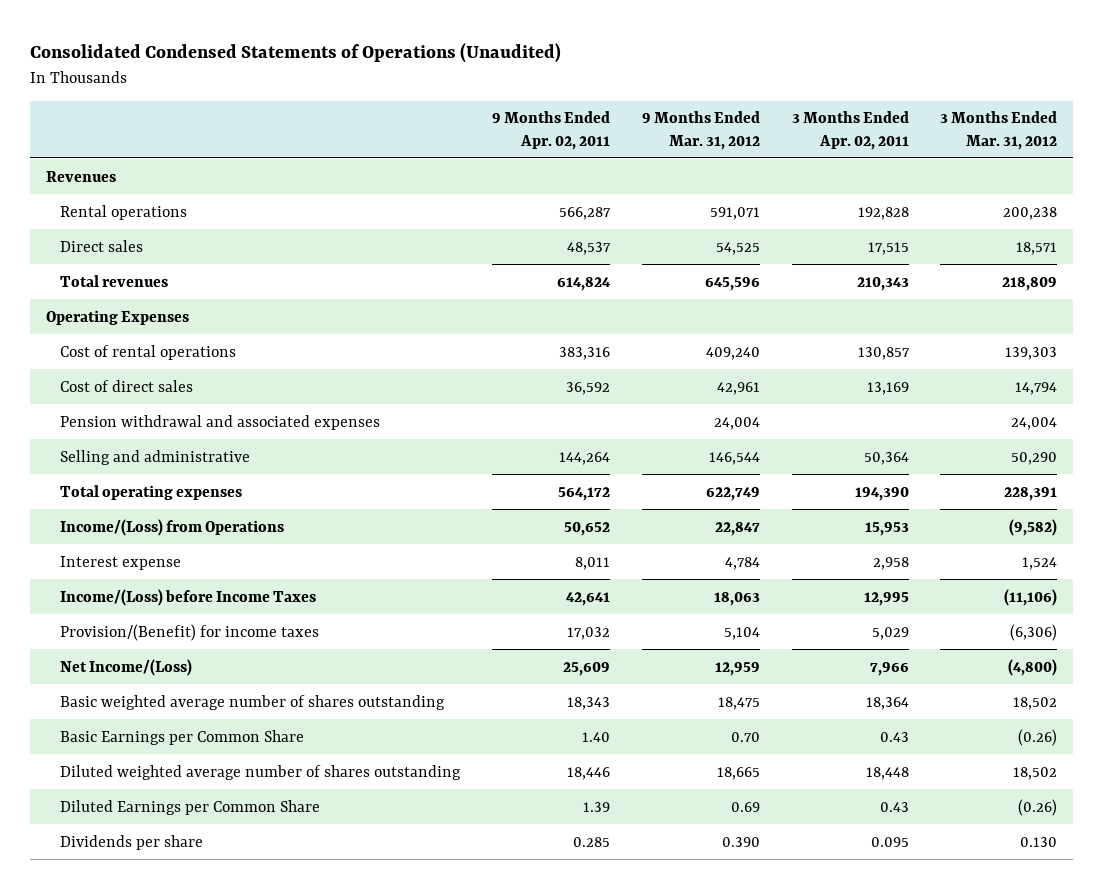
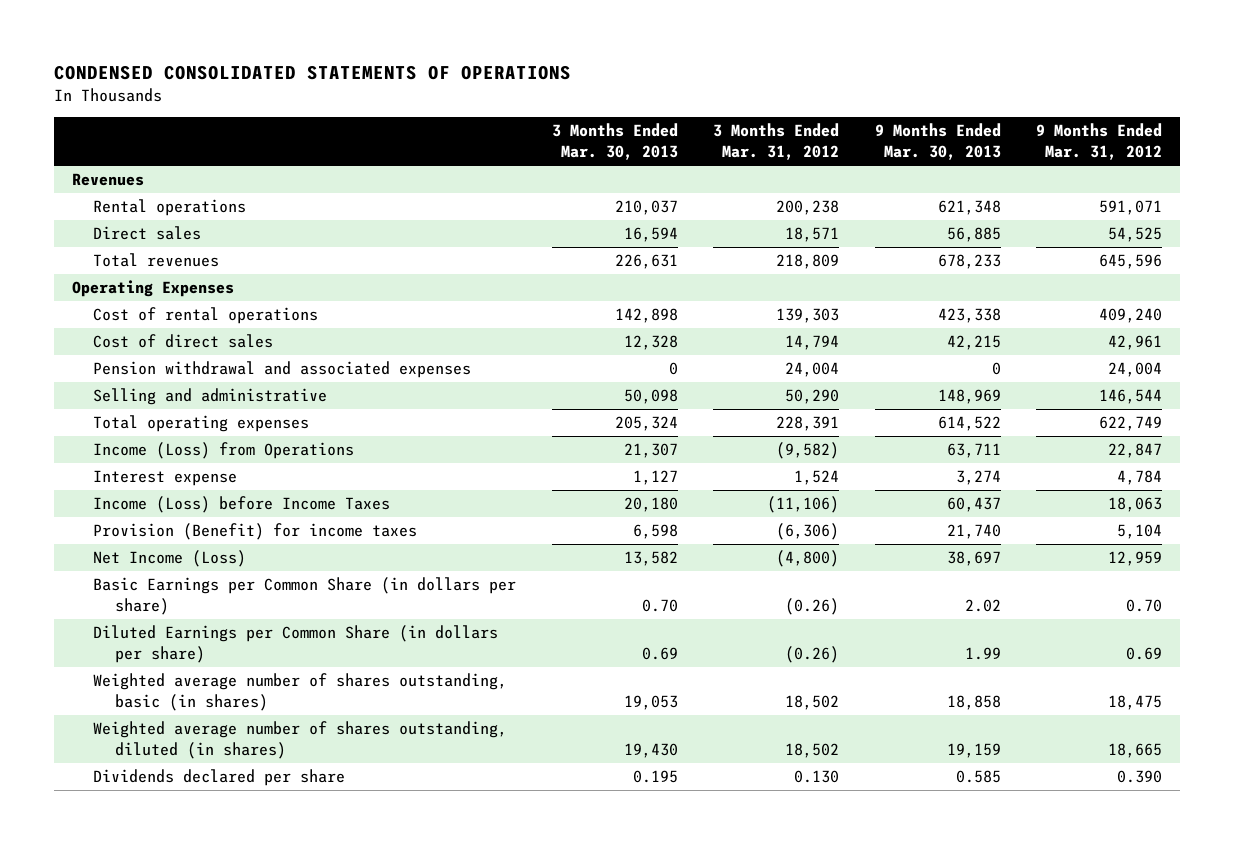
- Consolidated Condensed Statements of Operations (Unaudited)
+ CONDENSED CONSOLIDATED STATEMENTS OF OPERATIONS
- | 9 Months Ended Apr. 02, 2011 | 9 Months Ended Mar. 31, 2012 | 3 Months Ended Apr. 02, 2011 | 3 Months Ended Mar. 31, 2012
+ | 3 Months Ended Mar. 30, 2013 | 3 Months Ended Mar. 31, 2012 | 9 Months Ended Mar. 30, 2013 | 9 Months Ended Mar. 31, 2012
- Income/(Loss) from Operations | 50,652 | 22,847 | 15,953 | (9,582)
+ Income (Loss) from Operations | 21,307 | (9,582) | 63,711 | 22,847
- Income/(Loss) before Income Taxes | 42,641 | 18,063 | 12,995 | (11,106)
- Provision/(Benefit) for income taxes | 17,032 | 5,104 | 5,029 | (6,306)
- Net Income/(Loss) | 25,609 | 12,959 | 7,966 | (4,800)
- Basic weighted average number of shares outstanding | 18,343 | 18,475 | 18,364 | 18,502
- Basic Earnings per Common Share | 1.40 | 0.70 | 0.43 | (0.26)
- Diluted weighted average number of shares outstanding | 18,446 | 18,665 | 18,448 | 18,502
- Diluted Earnings per Common Share | 1.39 | 0.69 | 0.43 | (0.26)
- Dividends per share | 0.285 | 0.390 | 0.095 | 0.130
+ Income (Loss) before Income Taxes | 20,180 | (11,106) | 60,437 | 18,063
+ Provision (Benefit) for income taxes | 6,598 | (6,306) | 21,740 | 5,104
+ Net Income (Loss) | 13,582 | (4,800) | 38,697 | 12,959
+ Basic Earnings per Common Share (in dollars per share) | 0.70 | (0.26) | 2.02 | 0.70
+ Diluted Earnings per Common Share (in dollars per share) | 0.69 | (0.26) | 1.99 | 0.69
+ Weighted average number of shares outstanding, basic (in shares) | 19,053 | 18,502 | 18,858 | 18,475
+ Weighted average number of shares outstanding, diluted (in shares) | 19,430 | 18,502 | 19,159 | 18,665
+ Dividends declared per share | 0.195 | 0.130 | 0.585 | 0.390

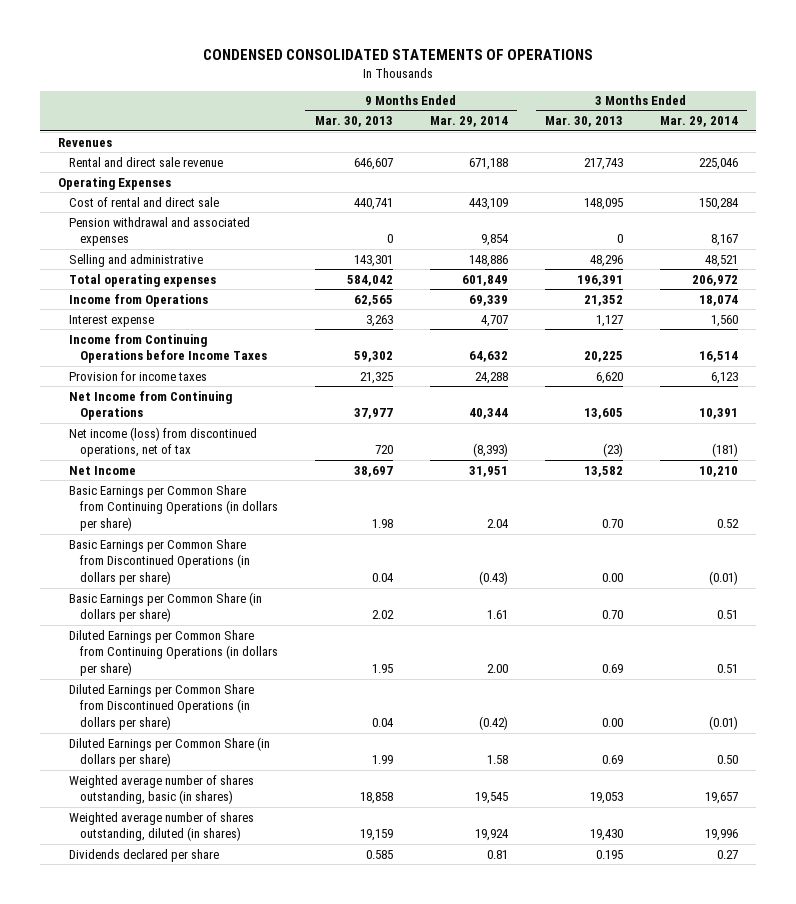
- | 3 Months Ended Mar. 30, 2013 | 3 Months Ended Mar. 31, 2012 | 9 Months Ended Mar. 30, 2013 | 9 Months Ended Mar. 31, 2012
+ | 9 Months Ended Mar. 30, 2013 | 9 Months Ended Mar. 29, 2014 | 3 Months Ended Mar. 30, 2013 | 3 Months Ended Mar. 29, 2014
- Rental operations | 210,037 | 200,238 | 621,348 | 591,071
- Direct sales | 16,594 | 18,571 | 56,885 | 54,525
- Total revenues | 226,631 | 218,809 | 678,233 | 645,596
+ Rental and direct sale revenue | 646,607 | 671,188 | 217,743 | 225,046
- Cost of rental operations | 142,898 | 139,303 | 423,338 | 409,240
- Cost of direct sales | 12,328 | 14,794 | 42,215 | 42,961
+ Cost of rental and direct sale | 440,741 | 443,109 | 148,095 | 150,284
- Selling and administrative | 50,098 | 50,290 | 148,969 | 146,544
- Total operating expenses | 205,324 | 228,391 | 614,522 | 622,749
- Income (Loss) from Operations | 21,307 | (9,582) | 63,711 | 22,847
- Interest expense | 1,127 | 1,524 | 3,274 | 4,784
- Income (Loss) before Income Taxes | 20,180 | (11,106) | 60,437 | 18,063
- Provision (Benefit) for income taxes | 6,598 | (6,306) | 21,740 | 5,104
- Net Income (Loss) | 13,582 | (4,800) | 38,697 | 12,959
+ Selling and administrative | 143,301 | 148,886 | 48,296 | 48,521
+ Total operating expenses | 584,042 | 601,849 | 196,391 | 206,972
+ Income from Operations | 62,565 | 69,339 | 21,352 | 18,074
+ Interest expense | 3,263 | 4,707 | 1,127 | 1,560
+ Income from Continuing Operations before Income Taxes | 59,302 | 64,632 | 20,225 | 16,514
+ Provision for income taxes | 21,325 | 24,288 | 6,620 | 6,123
+ Net Income from Continuing Operations | 37,977 | 40,344 | 13,605 | 10,391
+ Net income (loss) from discontinued operations, net of tax | 720 | (8,393) | (23) | (181)
+ Net Income | 38,697 | 31,951 | 13,582 | 10,210
+ Basic Earnings per Common Share from Continuing Operations (in dollars per share) | 1.98 | 2.04 | 0.70 | 0.52
+ Basic Earnings per Common Share from Discontinued Operations (in dollars per share) | 0.04 | (0.43) | 0.00 | (0.01)
+ Diluted Earnings per Common Share from Continuing Operations (in dollars per share) | 1.95 | 2.00 | 0.69 | 0.51
+ Diluted Earnings per Common Share from Discontinued Operations (in dollars per share) | 0.04 | (0.42) | 0.00 | (0.01)

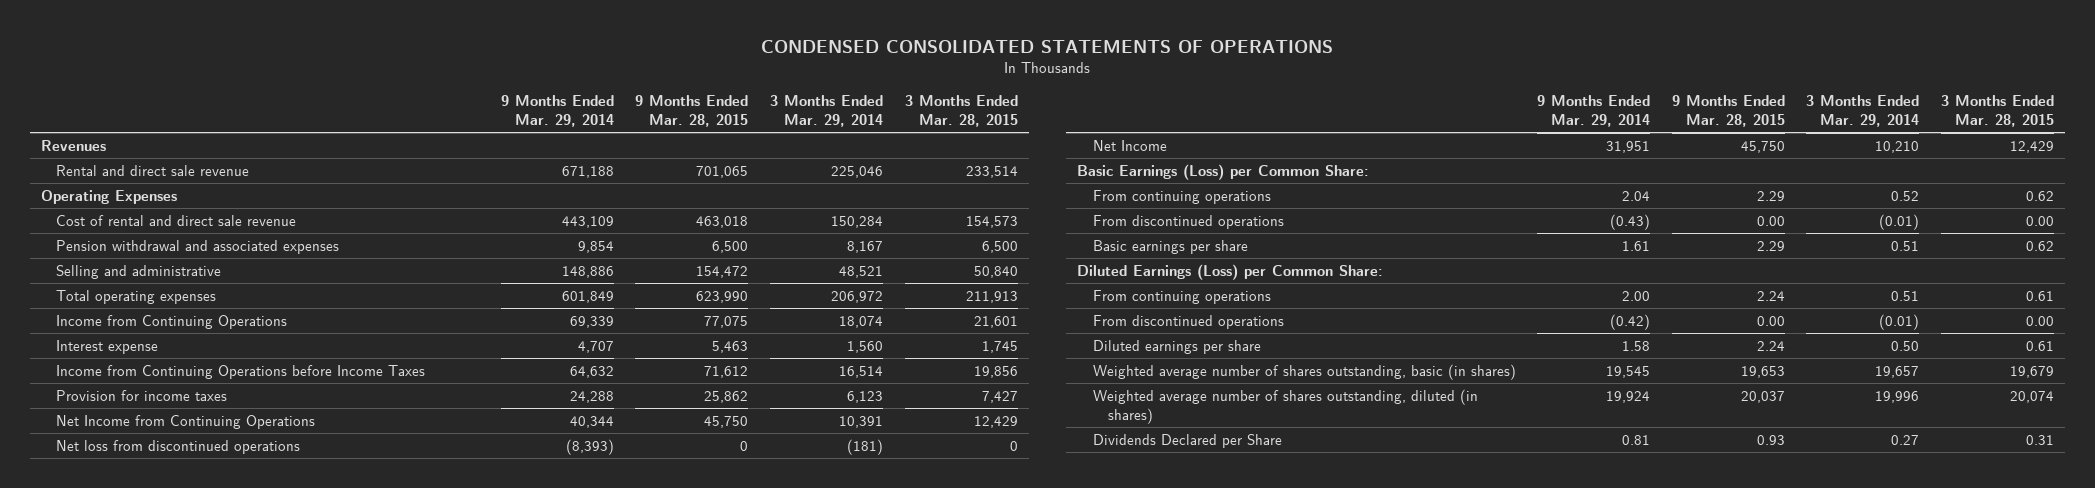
- | 9 Months Ended Mar. 30, 2013 | 9 Months Ended Mar. 29, 2014 | 3 Months Ended Mar. 30, 2013 | 3 Months Ended Mar. 29, 2014
+ | 9 Months Ended Mar. 29, 2014 | 9 Months Ended Mar. 28, 2015 | 3 Months Ended Mar. 29, 2014 | 3 Months Ended Mar. 28, 2015
- Cost of rental and direct sale | 440,741 | 443,109 | 148,095 | 150,284
+ Cost of rental and direct sale revenue | 443,109 | 463,018 | 150,284 | 154,573
- Income from Operations | 62,565 | 69,339 | 21,352 | 18,074
+ Income from Continuing Operations | 69,339 | 77,075 | 18,074 | 21,601
- Net income (loss) from discontinued operations, net of tax | 720 | (8,393) | (23) | (181)
+ Net loss from discontinued operations | (8,393) | 0 | (181) | 0
- Basic Earnings per Common Share from Continuing Operations (in dollars per share) | 1.98 | 2.04 | 0.70 | 0.52
- Basic Earnings per Common Share from Discontinued Operations (in dollars per share) | 0.04 | (0.43) | 0.00 | (0.01)
- Basic Earnings per Common Share (in dollars per share) | 2.02 | 1.61 | 0.70 | 0.51
- Diluted Earnings per Common Share from Continuing Operations (in dollars per share) | 1.95 | 2.00 | 0.69 | 0.51
- Diluted Earnings per Common Share from Discontinued Operations (in dollars per share) | 0.04 | (0.42) | 0.00 | (0.01)
- Diluted Earnings per Common Share (in dollars per share) | 1.99 | 1.58 | 0.69 | 0.50
+ Basic Earnings (Loss) per Common Share:
+ From continuing operations | 2.04 | 2.29 | 0.52 | 0.62
+ From discontinued operations | (0.43) | 0.00 | (0.01) | 0.00
+ Basic earnings per share | 1.61 | 2.29 | 0.51 | 0.62
+ Diluted Earnings (Loss) per Common Share:
+ From continuing operations | 2.00 | 2.24 | 0.51 | 0.61
+ From discontinued operations | (0.42) | 0.00 | (0.01) | 0.00
+ Diluted earnings per share | 1.58 | 2.24 | 0.50 | 0.61
- Dividends declared per share | 0.585 | 0.81 | 0.195 | 0.27
+ Dividends Declared per Share | 0.81 | 0.93 | 0.27 | 0.31

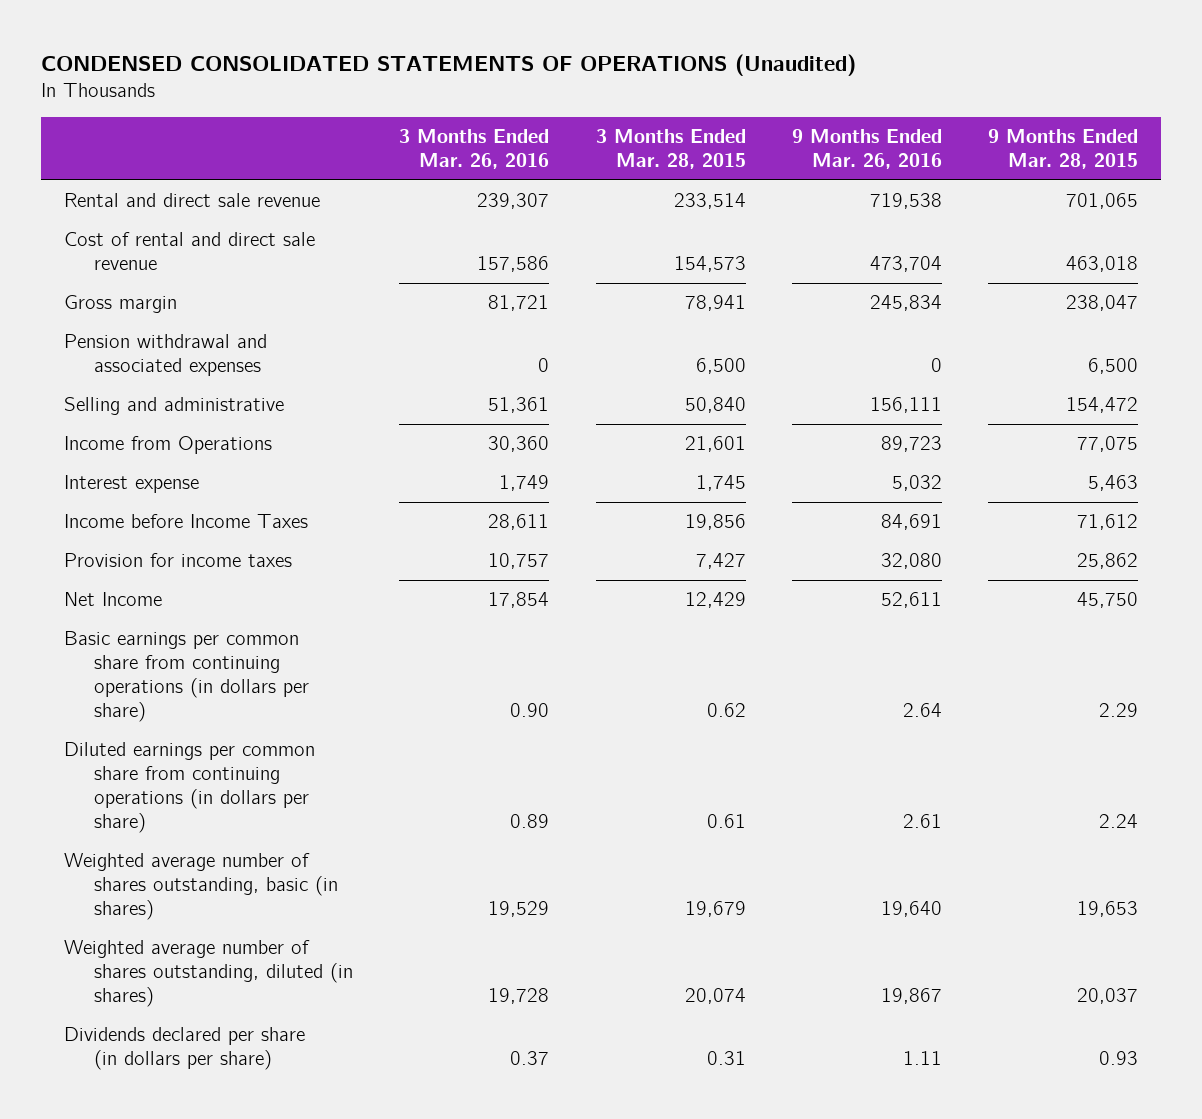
- CONDENSED CONSOLIDATED STATEMENTS OF OPERATIONS
+ CONDENSED CONSOLIDATED STATEMENTS OF OPERATIONS (Unaudited)
- | 9 Months Ended Mar. 29, 2014 | 9 Months Ended Mar. 28, 2015 | 3 Months Ended Mar. 29, 2014 | 3 Months Ended Mar. 28, 2015
+ | 3 Months Ended Mar. 26, 2016 | 3 Months Ended Mar. 28, 2015 | 9 Months Ended Mar. 26, 2016 | 9 Months Ended Mar. 28, 2015
- Revenues
- Operating Expenses
+ Gross margin | 81,721 | 78,941 | 245,834 | 238,047
- Total operating expenses | 601,849 | 623,990 | 206,972 | 211,913
- Income from Continuing Operations | 69,339 | 77,075 | 18,074 | 21,601
+ Income from Operations | 30,360 | 21,601 | 89,723 | 77,075
- Income from Continuing Operations before Income Taxes | 64,632 | 71,612 | 16,514 | 19,856
+ Income before Income Taxes | 28,611 | 19,856 | 84,691 | 71,612
- Net Income from Continuing Operations | 40,344 | 45,750 | 10,391 | 12,429
- Net loss from discontinued operations | (8,393) | 0 | (181) | 0
- Basic Earnings (Loss) per Common Share:
- From continuing operations | 2.04 | 2.29 | 0.52 | 0.62
- From discontinued operations | (0.43) | 0.00 | (0.01) | 0.00
- Basic earnings per share | 1.61 | 2.29 | 0.51 | 0.62
- Diluted Earnings (Loss) per Common Share:
- From continuing operations | 2.00 | 2.24 | 0.51 | 0.61
- From discontinued operations | (0.42) | 0.00 | (0.01) | 0.00
- Diluted earnings per share | 1.58 | 2.24 | 0.50 | 0.61
+ Basic earnings per common share from continuing operations (in dollars per share) | 0.90 | 0.62 | 2.64 | 2.29
+ Diluted earnings per common share from continuing operations (in dollars per share) | 0.89 | 0.61 | 2.61 | 2.24
- Dividends Declared per Share | 0.81 | 0.93 | 0.27 | 0.31
+ Dividends declared per share (in dollars per share) | 0.37 | 0.31 | 1.11 | 0.93

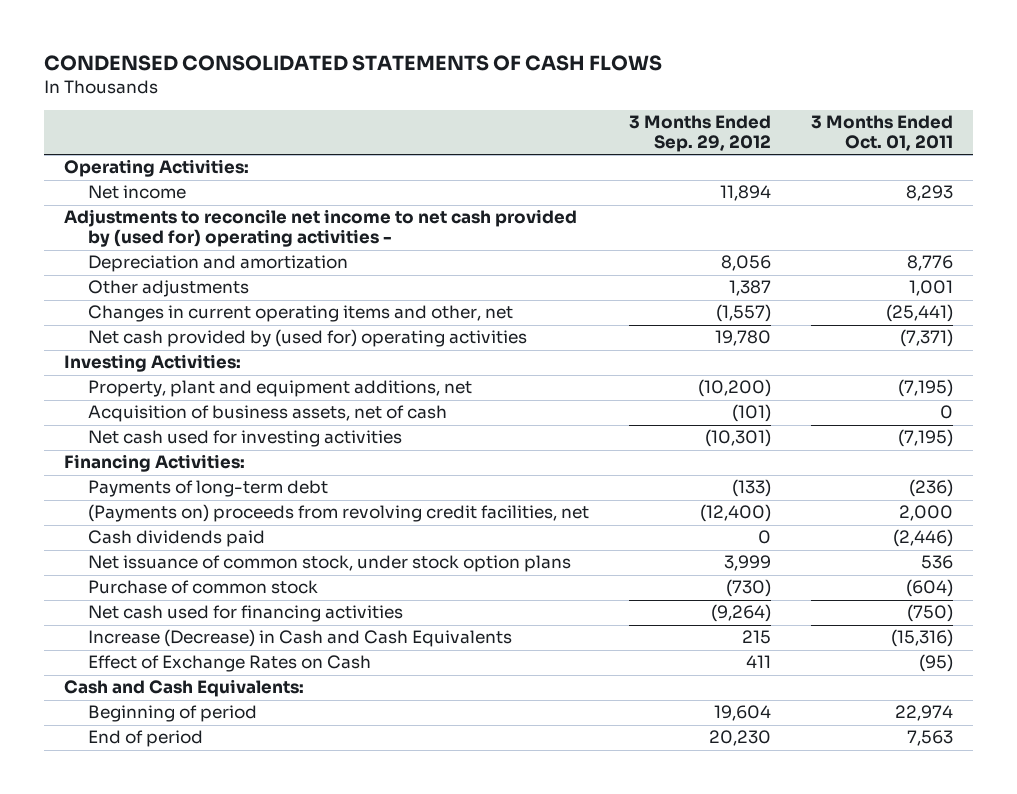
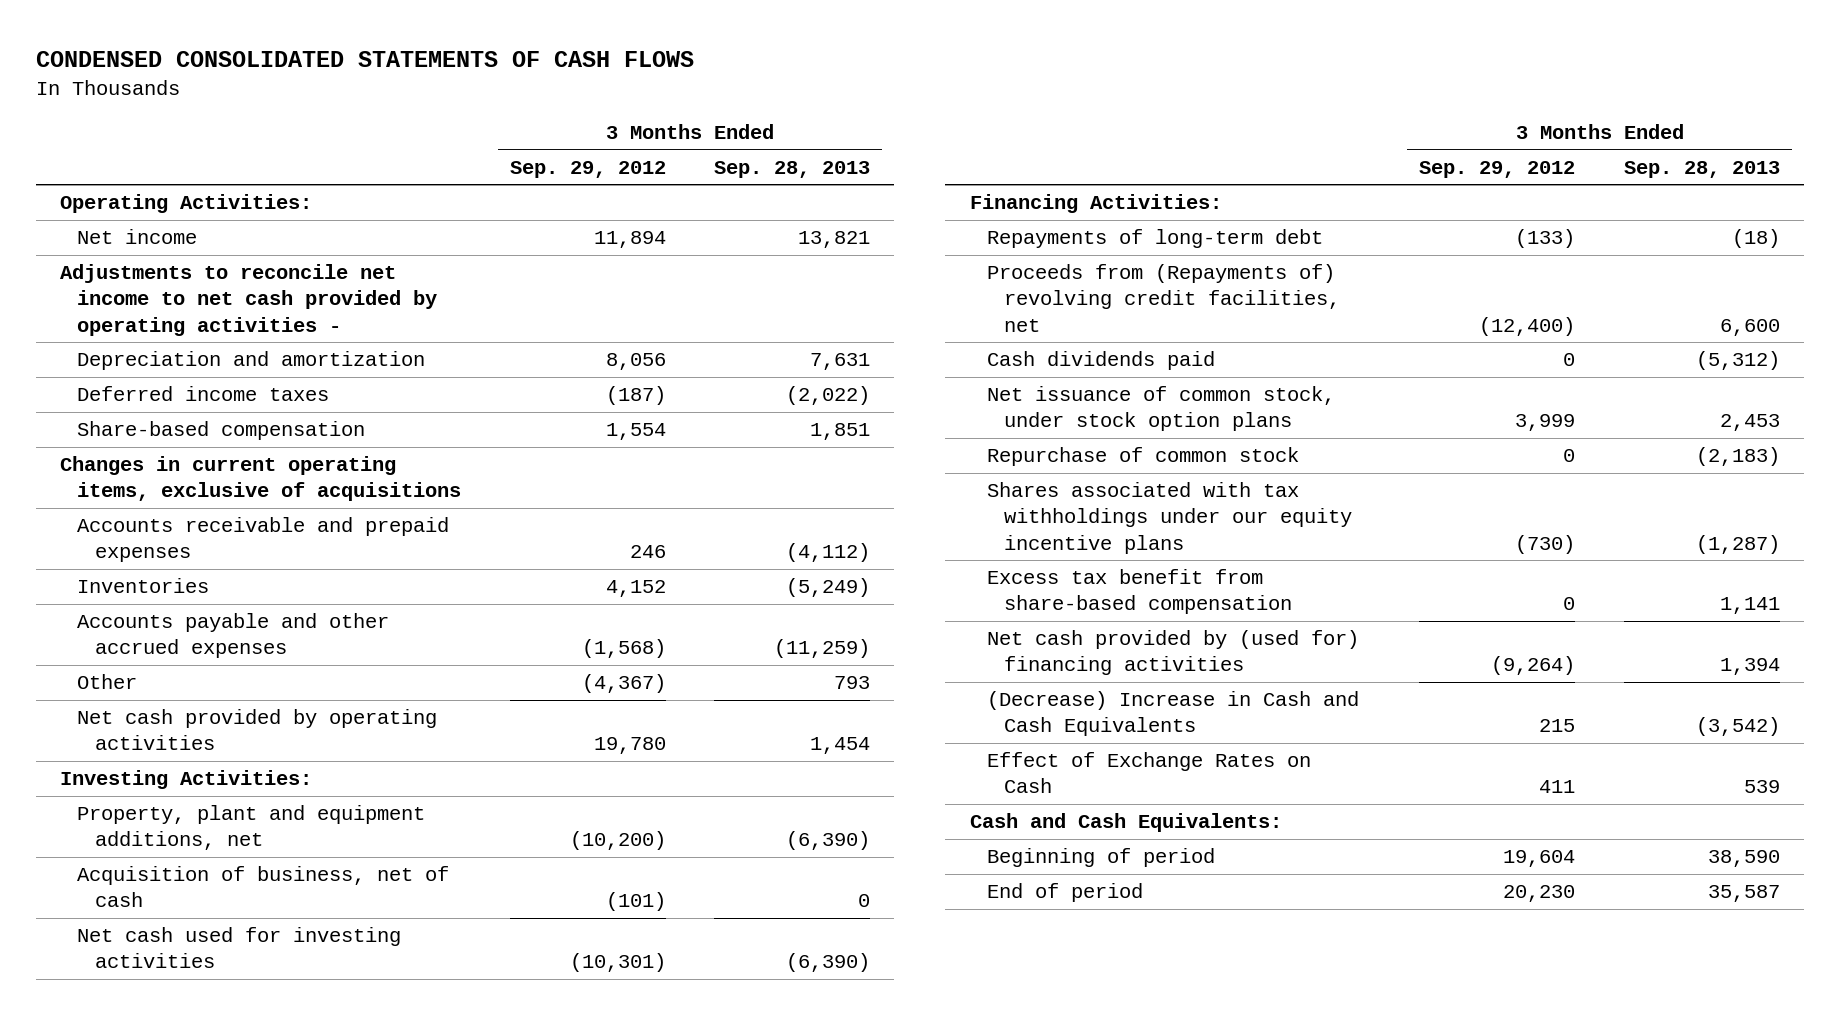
- | 3 Months Ended Sep. 29, 2012 | 3 Months Ended Oct. 01, 2011
+ | 3 Months Ended Sep. 29, 2012 | 3 Months Ended Sep. 28, 2013
- Adjustments to reconcile net income to net cash provided by (used for) operating activities -
+ Adjustments to reconcile net income to net cash provided by operating activities -
- Other adjustments | 1,387 | 1,001
- Changes in current operating items and other, net | (1,557) | (25,441)
- Net cash provided by (used for) operating activities | 19,780 | (7,371)
+ Deferred income taxes | (187) | (2,022)
+ Share-based compensation | 1,554 | 1,851
+ Changes in current operating items, exclusive of acquisitions
+ Accounts receivable and prepaid expenses | 246 | (4,112)
+ Inventories | 4,152 | (5,249)
+ Accounts payable and other accrued expenses | (1,568) | (11,259)
+ Other | (4,367) | 793
+ Net cash provided by operating activities | 19,780 | 1,454
- Acquisition of business assets, net of cash | (101) | 0
+ Acquisition of business, net of cash | (101) | 0
- Payments of long-term debt | (133) | (236)
- (Payments on) proceeds from revolving credit facilities, net | (12,400) | 2,000
+ Repayments of long-term debt | (133) | (18)
+ Proceeds from (Repayments of) revolving credit facilities, net | (12,400) | 6,600
- Purchase of common stock | (730) | (604)
- Net cash used for financing activities | (9,264) | (750)
- Increase (Decrease) in Cash and Cash Equivalents | 215 | (15,316)
+ Repurchase of common stock | 0 | (2,183)
+ Shares associated with tax withholdings under our equity incentive plans | (730) | (1,287)
+ Excess tax benefit from share-based compensation | 0 | 1,141
+ Net cash provided by (used for) financing activities | (9,264) | 1,394
+ (Decrease) Increase in Cash and Cash Equivalents | 215 | (3,542)

